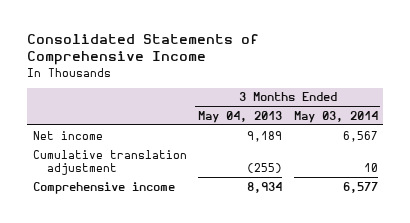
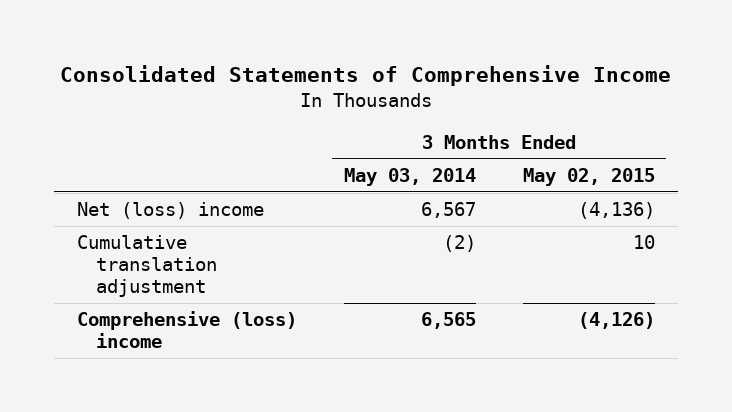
- | 3 Months Ended May 04, 2013 | 3 Months Ended May 03, 2014
+ | 3 Months Ended May 03, 2014 | 3 Months Ended May 02, 2015
- Net income | 9,189 | 6,567
- Cumulative translation adjustment | (255) | 10
- Comprehensive income | 8,934 | 6,577
+ Net (loss) income | 6,567 | (4,136)
+ Cumulative translation adjustment | (2) | 10
+ Comprehensive (loss) income | 6,565 | (4,126)

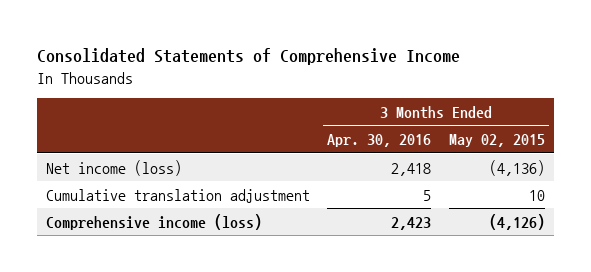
- | 3 Months Ended May 03, 2014 | 3 Months Ended May 02, 2015
+ | 3 Months Ended Apr. 30, 2016 | 3 Months Ended May 02, 2015
- Net (loss) income | 6,567 | (4,136)
+ Net income (loss) | 2,418 | (4,136)
- Comprehensive (loss) income | 6,565 | (4,126)
+ Comprehensive income (loss) | 2,423 | (4,126)

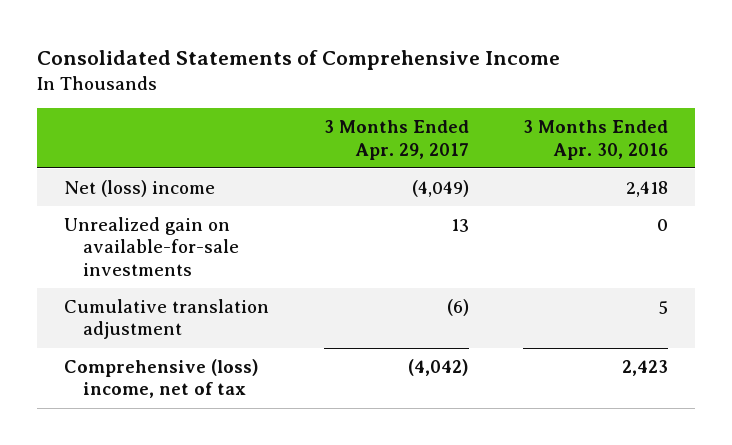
- | 3 Months Ended Apr. 30, 2016 | 3 Months Ended May 02, 2015
+ | 3 Months Ended Apr. 29, 2017 | 3 Months Ended Apr. 30, 2016
- Net income (loss) | 2,418 | (4,136)
+ Net (loss) income | (4,049) | 2,418
+ Unrealized gain on available-for-sale investments | 13 | 0
- Comprehensive income (loss) | 2,423 | (4,126)
+ Comprehensive (loss) income, net of tax | (4,042) | 2,423

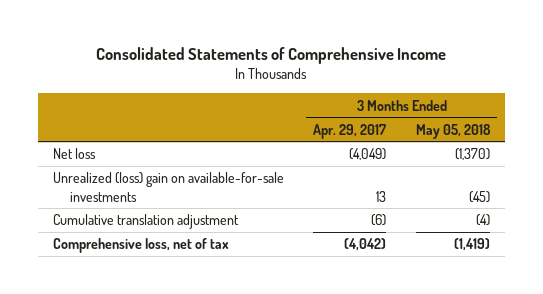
- | 3 Months Ended Apr. 29, 2017 | 3 Months Ended Apr. 30, 2016
+ | 3 Months Ended Apr. 29, 2017 | 3 Months Ended May 05, 2018
- Net (loss) income | (4,049) | 2,418
- Unrealized gain on available-for-sale investments | 13 | 0
+ Net loss | (4,049) | (1,370)
+ Unrealized (loss) gain on available-for-sale investments | 13 | (45)
- Comprehensive (loss) income, net of tax | (4,042) | 2,423
+ Comprehensive loss, net of tax | (4,042) | (1,419)

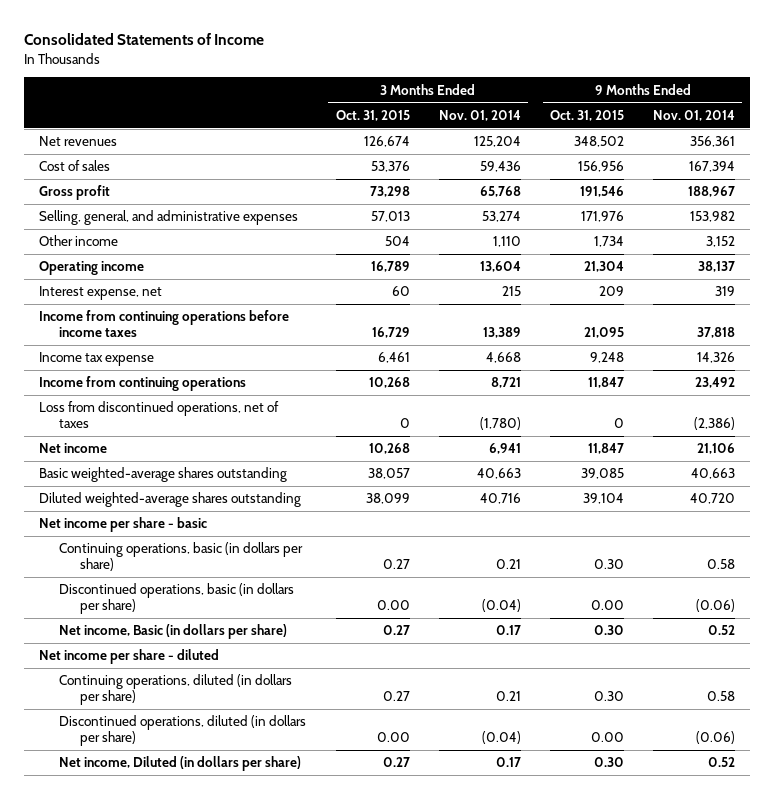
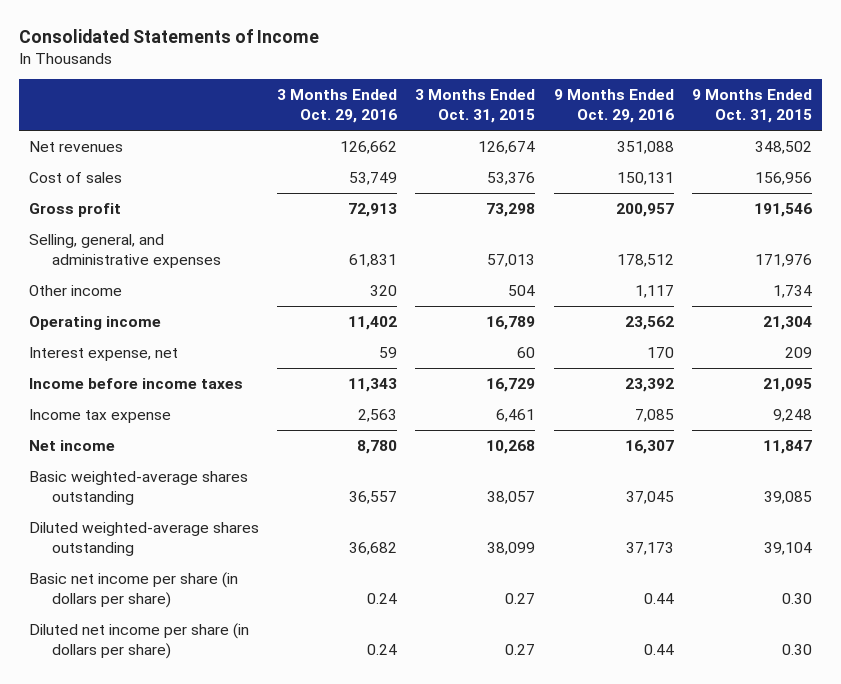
- | 3 Months Ended Oct. 31, 2015 | 3 Months Ended Nov. 01, 2014 | 9 Months Ended Oct. 31, 2015 | 9 Months Ended Nov. 01, 2014
+ | 3 Months Ended Oct. 29, 2016 | 3 Months Ended Oct. 31, 2015 | 9 Months Ended Oct. 29, 2016 | 9 Months Ended Oct. 31, 2015
- Income from continuing operations before income taxes | 16,729 | 13,389 | 21,095 | 37,818
+ Income before income taxes | 11,343 | 16,729 | 23,392 | 21,095
- Income from continuing operations | 10,268 | 8,721 | 11,847 | 23,492
- Loss from discontinued operations, net of taxes | 0 | (1,780) | 0 | (2,386)
- Net income per share - basic
- Continuing operations, basic (in dollars per share) | 0.27 | 0.21 | 0.30 | 0.58
- Discontinued operations, basic (in dollars per share) | 0.00 | (0.04) | 0.00 | (0.06)
- Net income, Basic (in dollars per share) | 0.27 | 0.17 | 0.30 | 0.52
- Net income per share - diluted
- Continuing operations, diluted (in dollars per share) | 0.27 | 0.21 | 0.30 | 0.58
- Discontinued operations, diluted (in dollars per share) | 0.00 | (0.04) | 0.00 | (0.06)
- Net income, Diluted (in dollars per share) | 0.27 | 0.17 | 0.30 | 0.52
+ Basic net income per share (in dollars per share) | 0.24 | 0.27 | 0.44 | 0.30
+ Diluted net income per share (in dollars per share) | 0.24 | 0.27 | 0.44 | 0.30

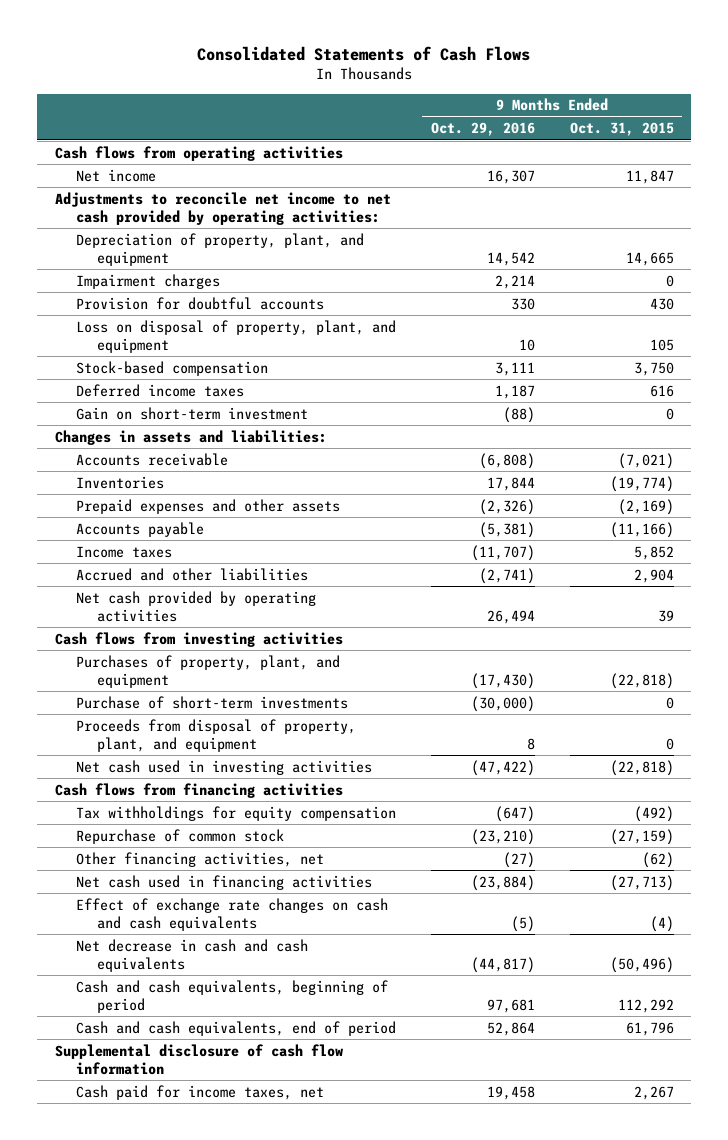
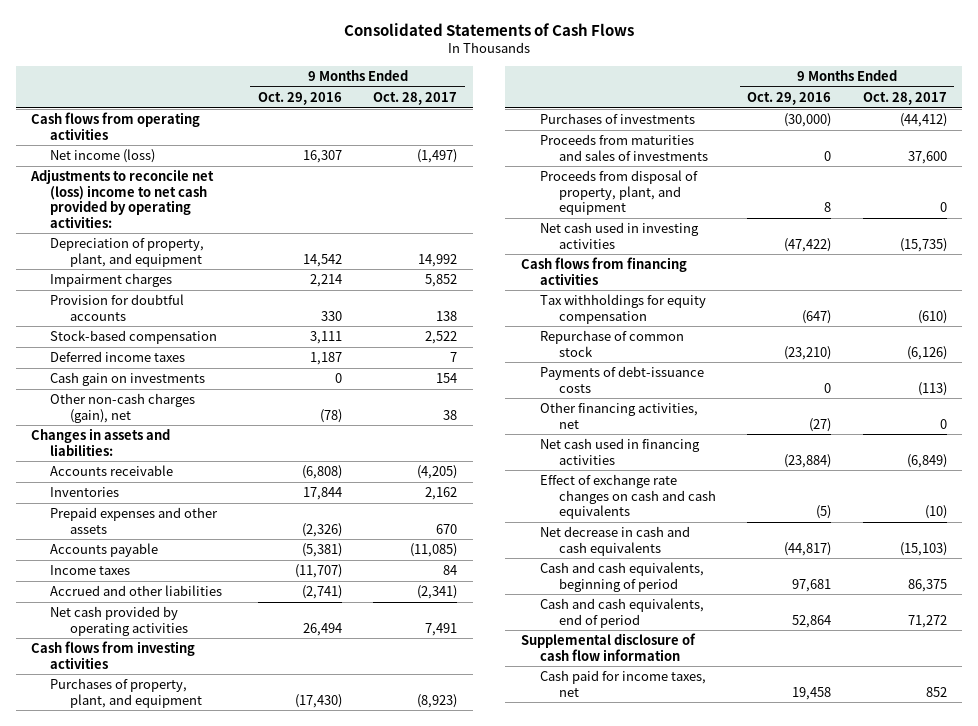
- | 9 Months Ended Oct. 29, 2016 | 9 Months Ended Oct. 31, 2015
+ | 9 Months Ended Oct. 29, 2016 | 9 Months Ended Oct. 28, 2017
- Net income | 16,307 | 11,847
- Adjustments to reconcile net income to net cash provided by operating activities:
+ Net income (loss) | 16,307 | (1,497)
+ Adjustments to reconcile net (loss) income to net cash provided by operating activities:
- Loss on disposal of property, plant, and equipment | 10 | 105
- Gain on short-term investment | (88) | 0
+ Cash gain on investments | 0 | 154
+ Other non-cash charges (gain), net | (78) | 38
- Purchase of short-term investments | (30,000) | 0
+ Purchases of investments | (30,000) | (44,412)
+ Proceeds from maturities and sales of investments | 0 | 37,600
+ Payments of debt-issuance costs | 0 | (113)

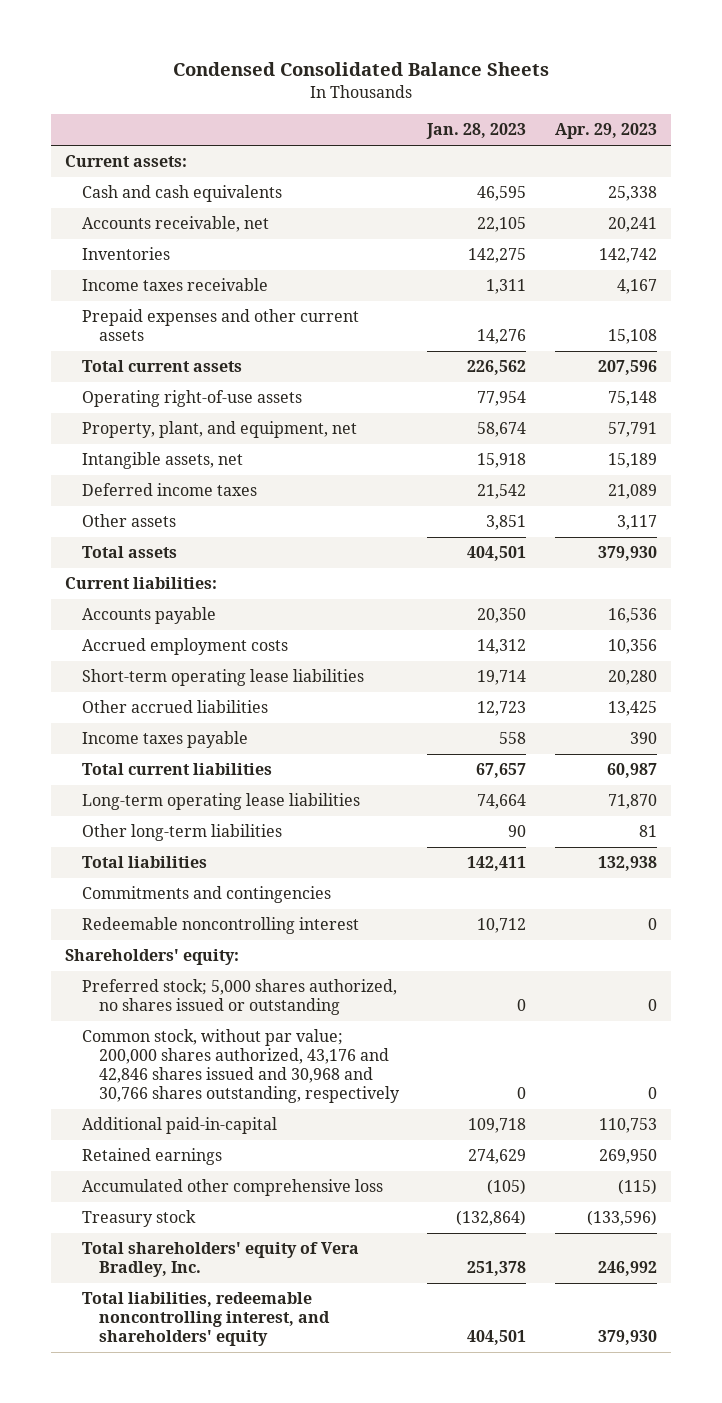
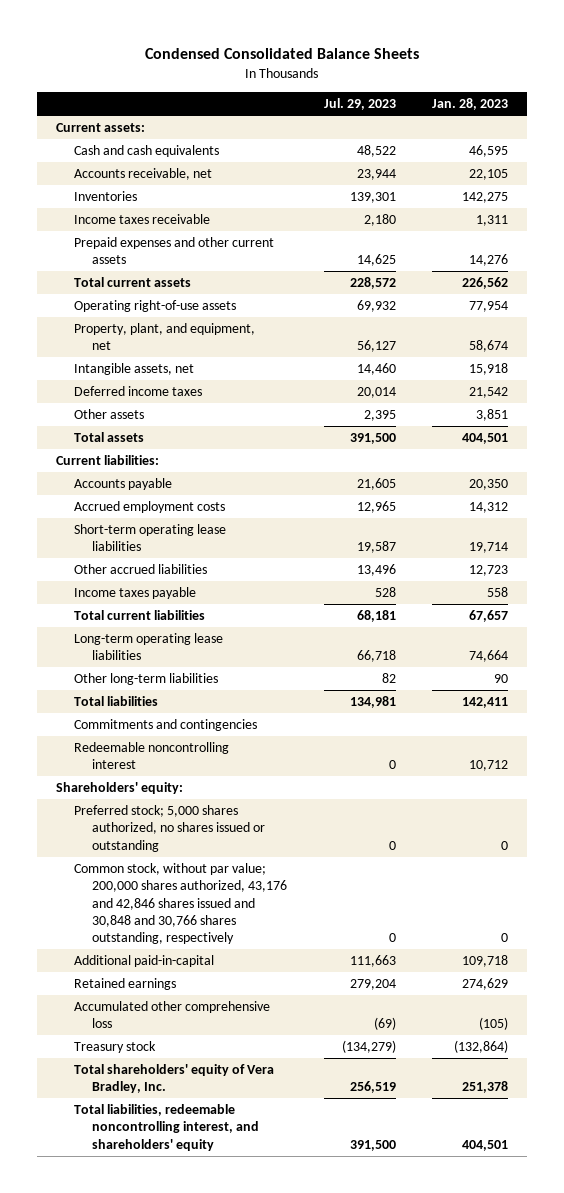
- | Jan. 28, 2023 | Apr. 29, 2023
+ | Jul. 29, 2023 | Jan. 28, 2023
- Common stock, without par value; 200,000 shares authorized, 43,176 and 42,846 shares issued and 30,968 and 30,766 shares outstanding, respectively | 0 | 0
+ Common stock, without par value; 200,000 shares authorized, 43,176 and 42,846 shares issued and 30,848 and 30,766 shares outstanding, respectively | 0 | 0

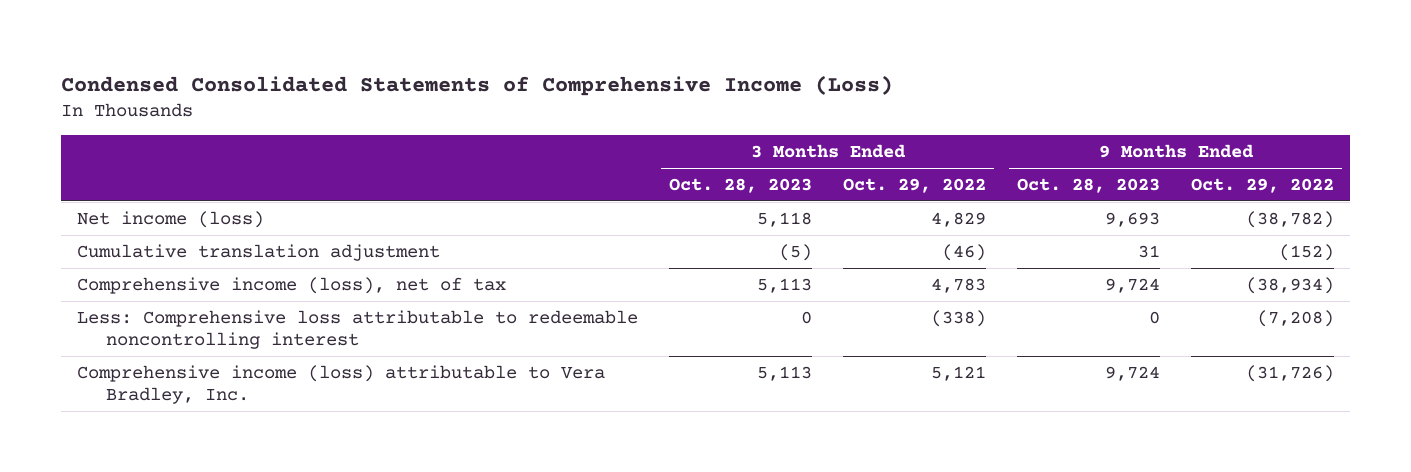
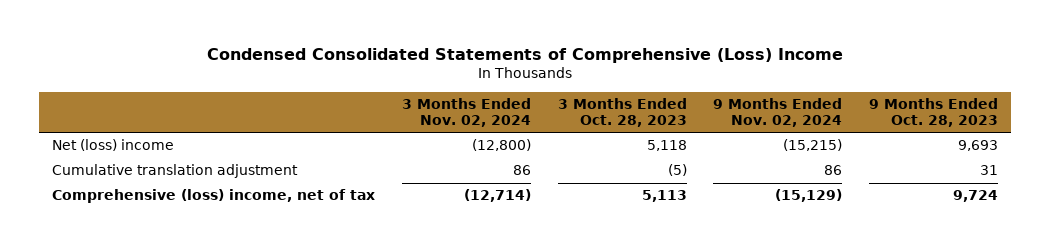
- Condensed Consolidated Statements of Comprehensive Income (Loss)
+ Condensed Consolidated Statements of Comprehensive (Loss) Income
- | 3 Months Ended Oct. 28, 2023 | 3 Months Ended Oct. 29, 2022 | 9 Months Ended Oct. 28, 2023 | 9 Months Ended Oct. 29, 2022
+ | 3 Months Ended Nov. 02, 2024 | 3 Months Ended Oct. 28, 2023 | 9 Months Ended Nov. 02, 2024 | 9 Months Ended Oct. 28, 2023
- Net income (loss) | 5,118 | 4,829 | 9,693 | (38,782)
+ Net (loss) income | (12,800) | 5,118 | (15,215) | 9,693
- Comprehensive income (loss), net of tax | 5,113 | 4,783 | 9,724 | (38,934)
- Less: Comprehensive loss attributable to redeemable noncontrolling interest | 0 | (338) | 0 | (7,208)
- Comprehensive income (loss) attributable to Vera Bradley, Inc. | 5,113 | 5,121 | 9,724 | (31,726)
+ Comprehensive (loss) income, net of tax | (12,714) | 5,113 | (15,129) | 9,724

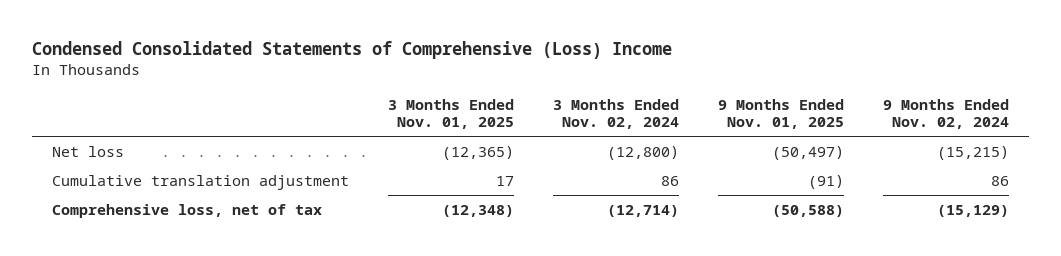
- | 3 Months Ended Nov. 02, 2024 | 3 Months Ended Oct. 28, 2023 | 9 Months Ended Nov. 02, 2024 | 9 Months Ended Oct. 28, 2023
+ | 3 Months Ended Nov. 01, 2025 | 3 Months Ended Nov. 02, 2024 | 9 Months Ended Nov. 01, 2025 | 9 Months Ended Nov. 02, 2024
- Net (loss) income | (12,800) | 5,118 | (15,215) | 9,693
+ Net loss | (12,365) | (12,800) | (50,497) | (15,215)
- Comprehensive (loss) income, net of tax | (12,714) | 5,113 | (15,129) | 9,724
+ Comprehensive loss, net of tax | (12,348) | (12,714) | (50,588) | (15,129)

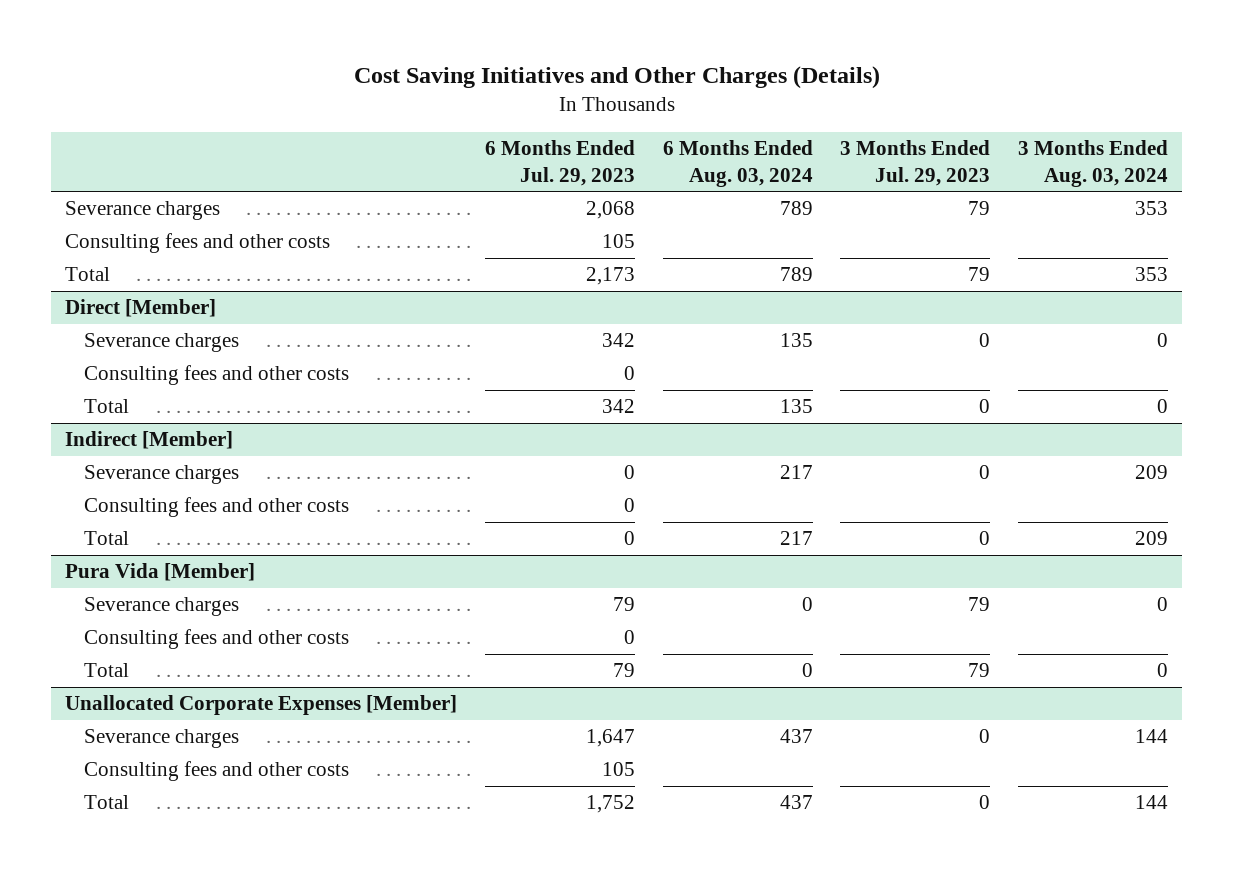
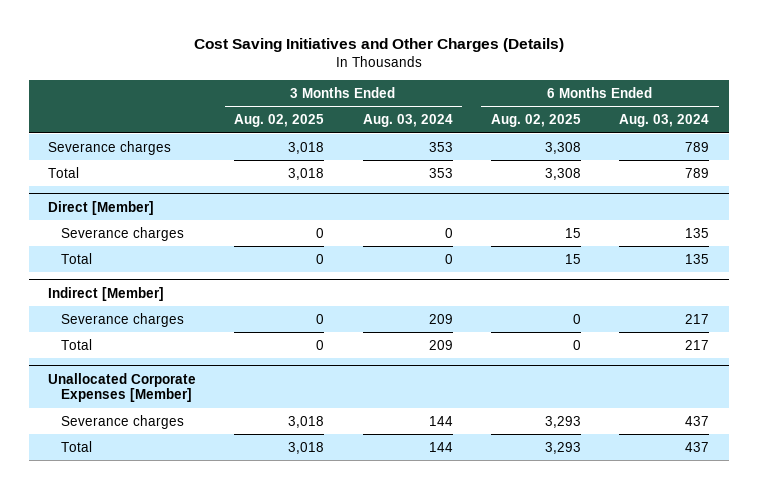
- | 6 Months Ended Jul. 29, 2023 | 6 Months Ended Aug. 03, 2024 | 3 Months Ended Jul. 29, 2023 | 3 Months Ended Aug. 03, 2024
+ | 3 Months Ended Aug. 02, 2025 | 3 Months Ended Aug. 03, 2024 | 6 Months Ended Aug. 02, 2025 | 6 Months Ended Aug. 03, 2024
- Consulting fees and other costs | 105 | | |
@ Direct [Member]
- Consulting fees and other costs | 0 | | |
@ Indirect [Member]
- Consulting fees and other costs | 0 | | |
- Pura Vida [Member]
- Severance charges | 79 | 0 | 79 | 0
- Consulting fees and other costs | 0 | | |
- Total | 79 | 0 | 79 | 0
@ Unallocated Corporate Expenses [Member]
- Consulting fees and other costs | 105 | | |

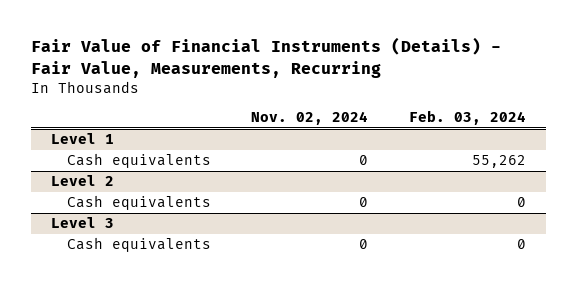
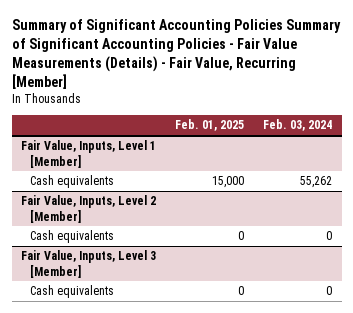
- Fair Value of Financial Instruments (Details) - Fair Value, Measurements, Recurring
+ Summary of Significant Accounting Policies Summary of Significant Accounting Policies - Fair Value Measurements (Details) - Fair Value, Recurring [Member]
- | Nov. 02, 2024 | Feb. 03, 2024
+ | Feb. 01, 2025 | Feb. 03, 2024
- Level 1
+ Fair Value, Inputs, Level 1 [Member]
- Level 2
+ Fair Value, Inputs, Level 2 [Member]
- Level 3
+ Fair Value, Inputs, Level 3 [Member]

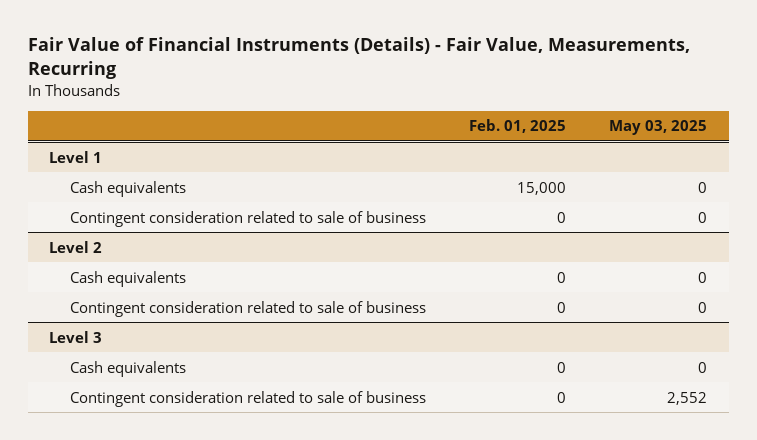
- Summary of Significant Accounting Policies Summary of Significant Accounting Policies - Fair Value Measurements (Details) - Fair Value, Recurring [Member]
+ Fair Value of Financial Instruments (Details) - Fair Value, Measurements, Recurring
- | Feb. 01, 2025 | Feb. 03, 2024
+ | Feb. 01, 2025 | May 03, 2025
- Fair Value, Inputs, Level 1 [Member]
+ Level 1
- Fair Value, Inputs, Level 2 [Member]
+ Contingent consideration related to sale of business | 0 | 0
+ Level 2
- Fair Value, Inputs, Level 3 [Member]
+ Contingent consideration related to sale of business | 0 | 0
+ Level 3
+ Contingent consideration related to sale of business | 0 | 2,552

